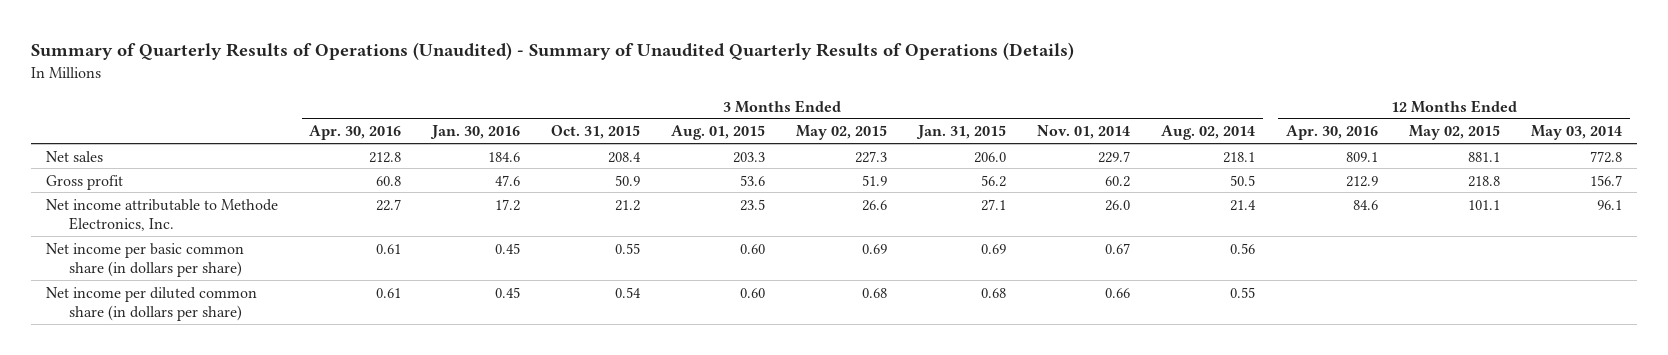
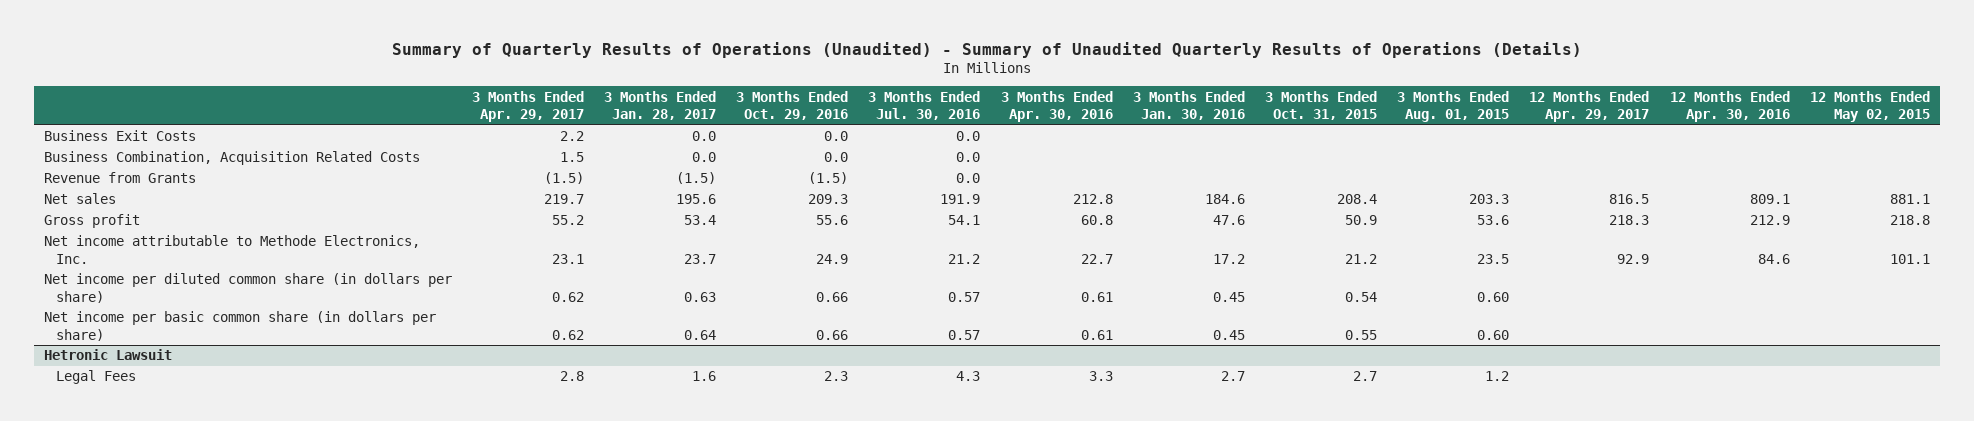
- | 3 Months Ended Apr. 30, 2016 | 3 Months Ended Jan. 30, 2016 | 3 Months Ended Oct. 31, 2015 | 3 Months Ended Aug. 01, 2015 | 3 Months Ended May 02, 2015 | 3 Months Ended Jan. 31, 2015 | 3 Months Ended Nov. 01, 2014 | 3 Months Ended Aug. 02, 2014 | 12 Months Ended Apr. 30, 2016 | 12 Months Ended May 02, 2015 | 12 Months Ended May 03, 2014
+ | 3 Months Ended Apr. 29, 2017 | 3 Months Ended Jan. 28, 2017 | 3 Months Ended Oct. 29, 2016 | 3 Months Ended Jul. 30, 2016 | 3 Months Ended Apr. 30, 2016 | 3 Months Ended Jan. 30, 2016 | 3 Months Ended Oct. 31, 2015 | 3 Months Ended Aug. 01, 2015 | 12 Months Ended Apr. 29, 2017 | 12 Months Ended Apr. 30, 2016 | 12 Months Ended May 02, 2015
+ Business Exit Costs | 2.2 | 0.0 | 0.0 | 0.0 | | | | | | |
+ Business Combination, Acquisition Related Costs | 1.5 | 0.0 | 0.0 | 0.0 | | | | | | |
+ Revenue from Grants | (1.5) | (1.5) | (1.5) | 0.0 | | | | | | |
moved down: Net income per basic common share (in dollars per share) | 0.62 | 0.64 | 0.66 | 0.57 | 0.61 | 0.45 | 0.55 | 0.60 | | |
+ Hetronic Lawsuit
+ Legal Fees | 2.8 | 1.6 | 2.3 | 4.3 | 3.3 | 2.7 | 2.7 | 1.2 | | |

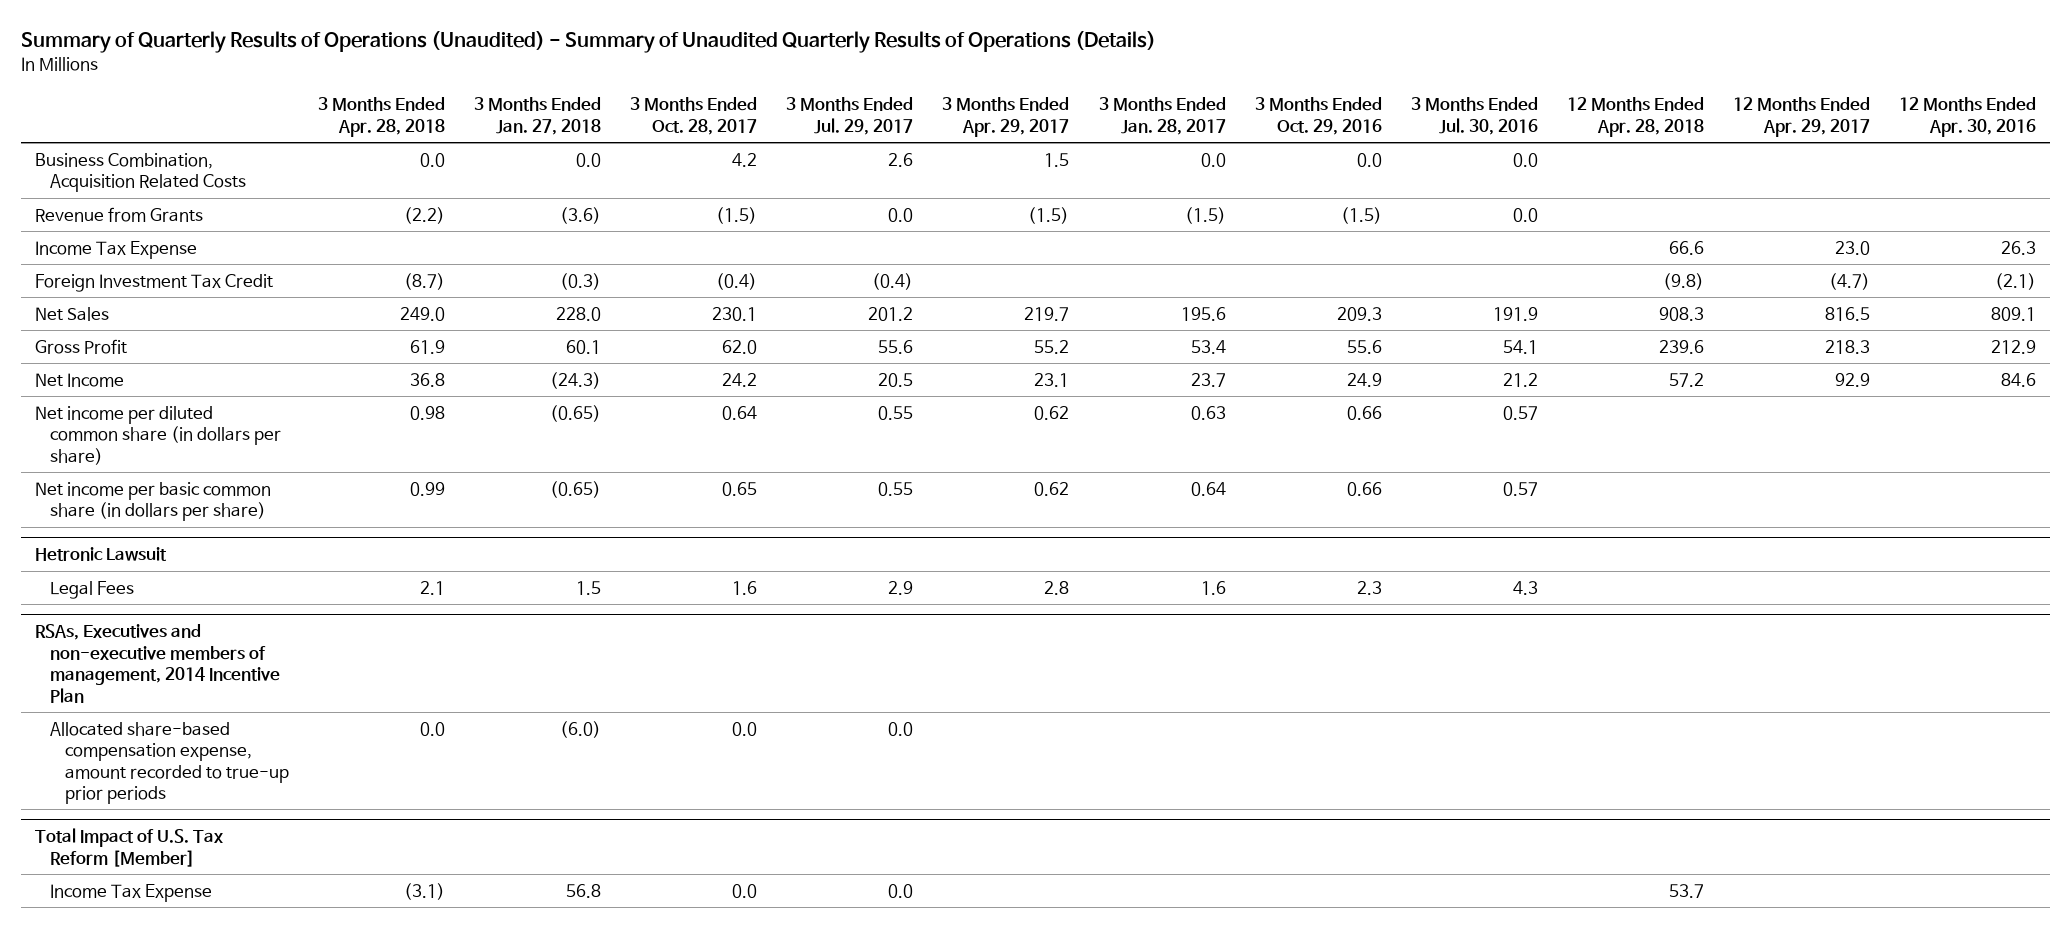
- | 3 Months Ended Apr. 29, 2017 | 3 Months Ended Jan. 28, 2017 | 3 Months Ended Oct. 29, 2016 | 3 Months Ended Jul. 30, 2016 | 3 Months Ended Apr. 30, 2016 | 3 Months Ended Jan. 30, 2016 | 3 Months Ended Oct. 31, 2015 | 3 Months Ended Aug. 01, 2015 | 12 Months Ended Apr. 29, 2017 | 12 Months Ended Apr. 30, 2016 | 12 Months Ended May 02, 2015
+ | 3 Months Ended Apr. 28, 2018 | 3 Months Ended Jan. 27, 2018 | 3 Months Ended Oct. 28, 2017 | 3 Months Ended Jul. 29, 2017 | 3 Months Ended Apr. 29, 2017 | 3 Months Ended Jan. 28, 2017 | 3 Months Ended Oct. 29, 2016 | 3 Months Ended Jul. 30, 2016 | 12 Months Ended Apr. 28, 2018 | 12 Months Ended Apr. 29, 2017 | 12 Months Ended Apr. 30, 2016
- Business Exit Costs | 2.2 | 0.0 | 0.0 | 0.0 | | | | | | |
- Net sales | 219.7 | 195.6 | 209.3 | 191.9 | 212.8 | 184.6 | 208.4 | 203.3 | 816.5 | 809.1 | 881.1
- Gross profit | 55.2 | 53.4 | 55.6 | 54.1 | 60.8 | 47.6 | 50.9 | 53.6 | 218.3 | 212.9 | 218.8
- Net income attributable to Methode Electronics, Inc. | 23.1 | 23.7 | 24.9 | 21.2 | 22.7 | 17.2 | 21.2 | 23.5 | 92.9 | 84.6 | 101.1
+ Income Tax Expense | | | | | | | | | 66.6 | 23.0 | 26.3
+ Foreign Investment Tax Credit | (8.7) | (0.3) | (0.4) | (0.4) | | | | | (9.8) | (4.7) | (2.1)
+ Net Sales | 249.0 | 228.0 | 230.1 | 201.2 | 219.7 | 195.6 | 209.3 | 191.9 | 908.3 | 816.5 | 809.1
+ Gross Profit | 61.9 | 60.1 | 62.0 | 55.6 | 55.2 | 53.4 | 55.6 | 54.1 | 239.6 | 218.3 | 212.9
+ Net Income | 36.8 | (24.3) | 24.2 | 20.5 | 23.1 | 23.7 | 24.9 | 21.2 | 57.2 | 92.9 | 84.6
+ RSAs, Executives and non-executive members of management, 2014 Incentive Plan
+ Allocated share-based compensation expense, amount recorded to true-up prior periods | 0.0 | (6.0) | 0.0 | 0.0 | | | | | | |
+ Total Impact of U.S. Tax Reform [Member]
+ Income Tax Expense | (3.1) | 56.8 | 0.0 | 0.0 | | | | | 53.7 | |

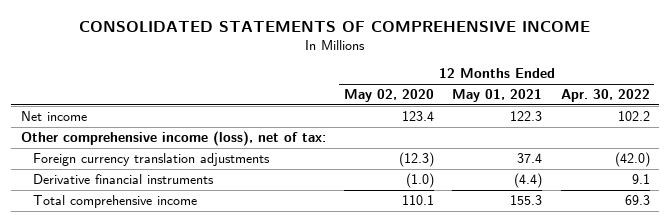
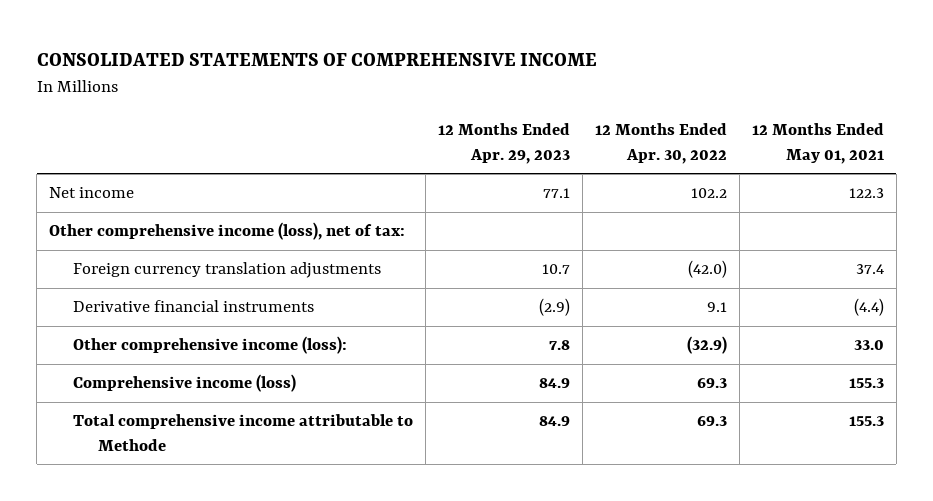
- | 12 Months Ended May 02, 2020 | 12 Months Ended May 01, 2021 | 12 Months Ended Apr. 30, 2022
+ | 12 Months Ended Apr. 29, 2023 | 12 Months Ended Apr. 30, 2022 | 12 Months Ended May 01, 2021
- Total comprehensive income | 110.1 | 155.3 | 69.3
+ Other comprehensive income (loss): | 7.8 | (32.9) | 33.0
+ Comprehensive income (loss) | 84.9 | 69.3 | 155.3
+ Total comprehensive income attributable to Methode | 84.9 | 69.3 | 155.3

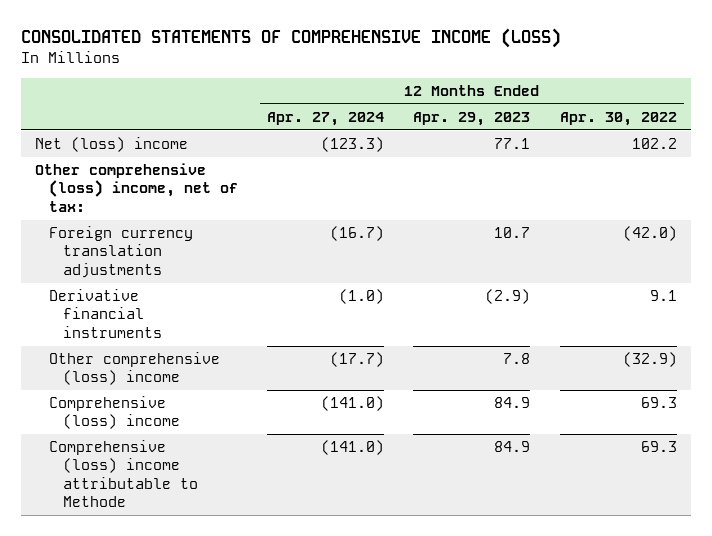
- CONSOLIDATED STATEMENTS OF COMPREHENSIVE INCOME
+ CONSOLIDATED STATEMENTS OF COMPREHENSIVE INCOME (LOSS)
- | 12 Months Ended Apr. 29, 2023 | 12 Months Ended Apr. 30, 2022 | 12 Months Ended May 01, 2021
+ | 12 Months Ended Apr. 27, 2024 | 12 Months Ended Apr. 29, 2023 | 12 Months Ended Apr. 30, 2022
- Net income | 77.1 | 102.2 | 122.3
- Other comprehensive income (loss), net of tax:
+ Net (loss) income | (123.3) | 77.1 | 102.2
+ Other comprehensive (loss) income, net of tax:
- Other comprehensive income (loss): | 7.8 | (32.9) | 33.0
- Comprehensive income (loss) | 84.9 | 69.3 | 155.3
- Total comprehensive income attributable to Methode | 84.9 | 69.3 | 155.3
+ Other comprehensive (loss) income | (17.7) | 7.8 | (32.9)
+ Comprehensive (loss) income | (141.0) | 84.9 | 69.3
+ Comprehensive (loss) income attributable to Methode | (141.0) | 84.9 | 69.3

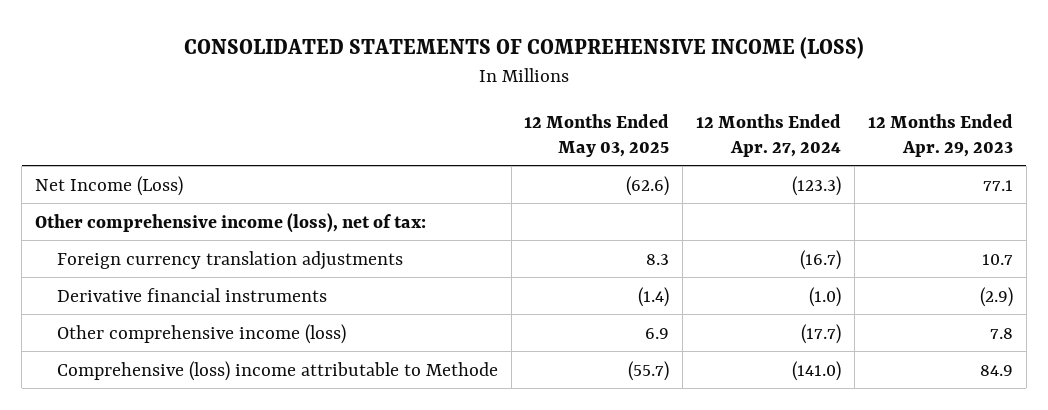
- | 12 Months Ended Apr. 27, 2024 | 12 Months Ended Apr. 29, 2023 | 12 Months Ended Apr. 30, 2022
+ | 12 Months Ended May 03, 2025 | 12 Months Ended Apr. 27, 2024 | 12 Months Ended Apr. 29, 2023
- Net (loss) income | (123.3) | 77.1 | 102.2
- Other comprehensive (loss) income, net of tax:
+ Net Income (Loss) | (62.6) | (123.3) | 77.1
+ Other comprehensive income (loss), net of tax:
- Other comprehensive (loss) income | (17.7) | 7.8 | (32.9)
- Comprehensive (loss) income | (141.0) | 84.9 | 69.3
+ Other comprehensive income (loss) | 6.9 | (17.7) | 7.8

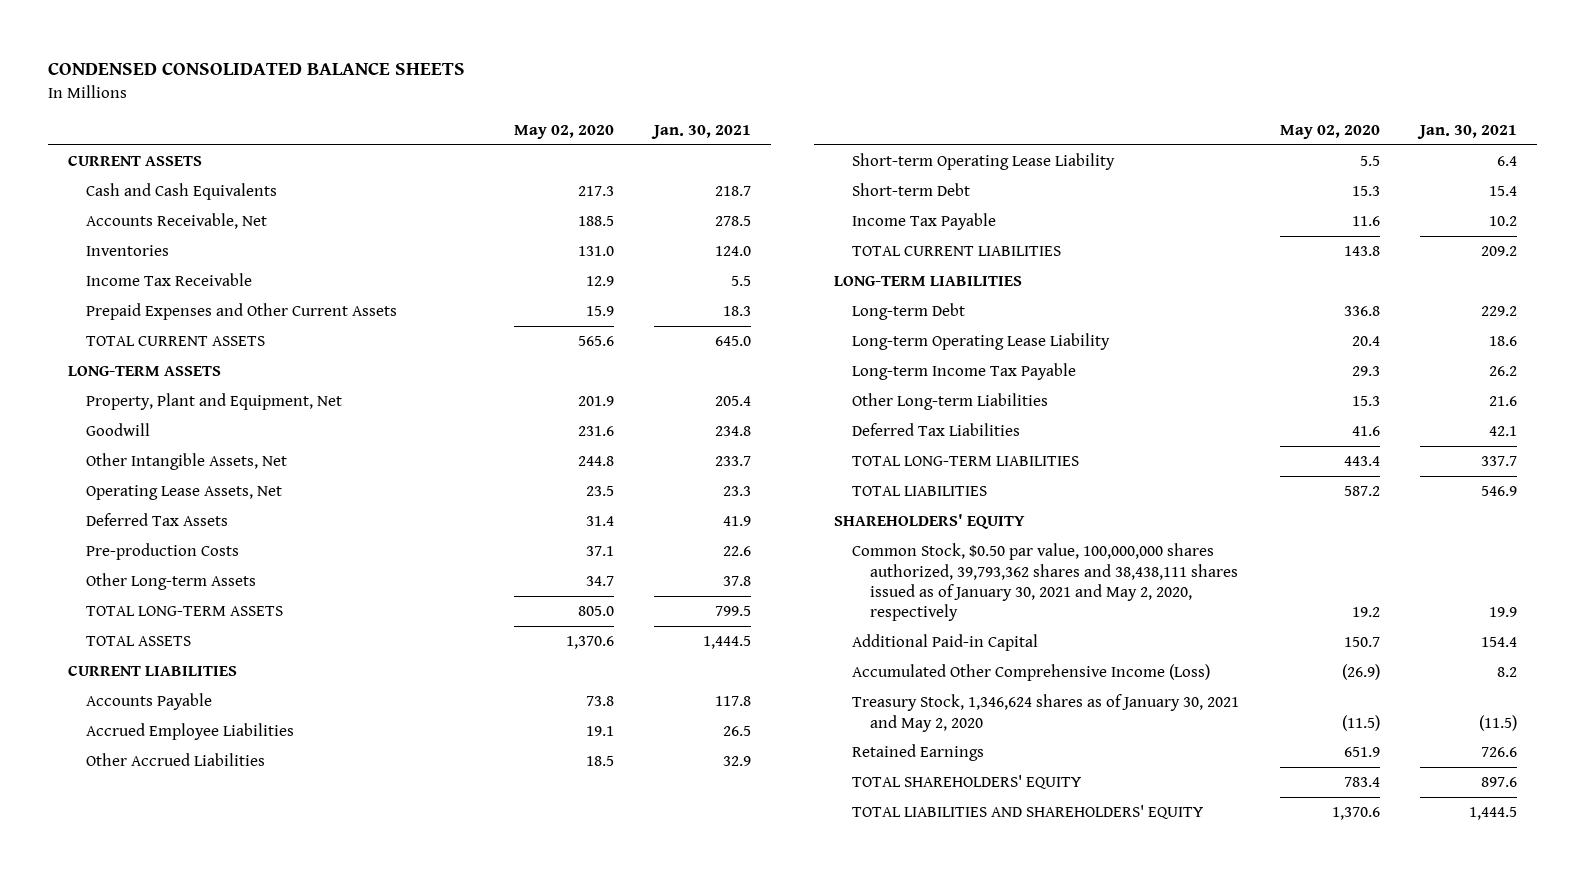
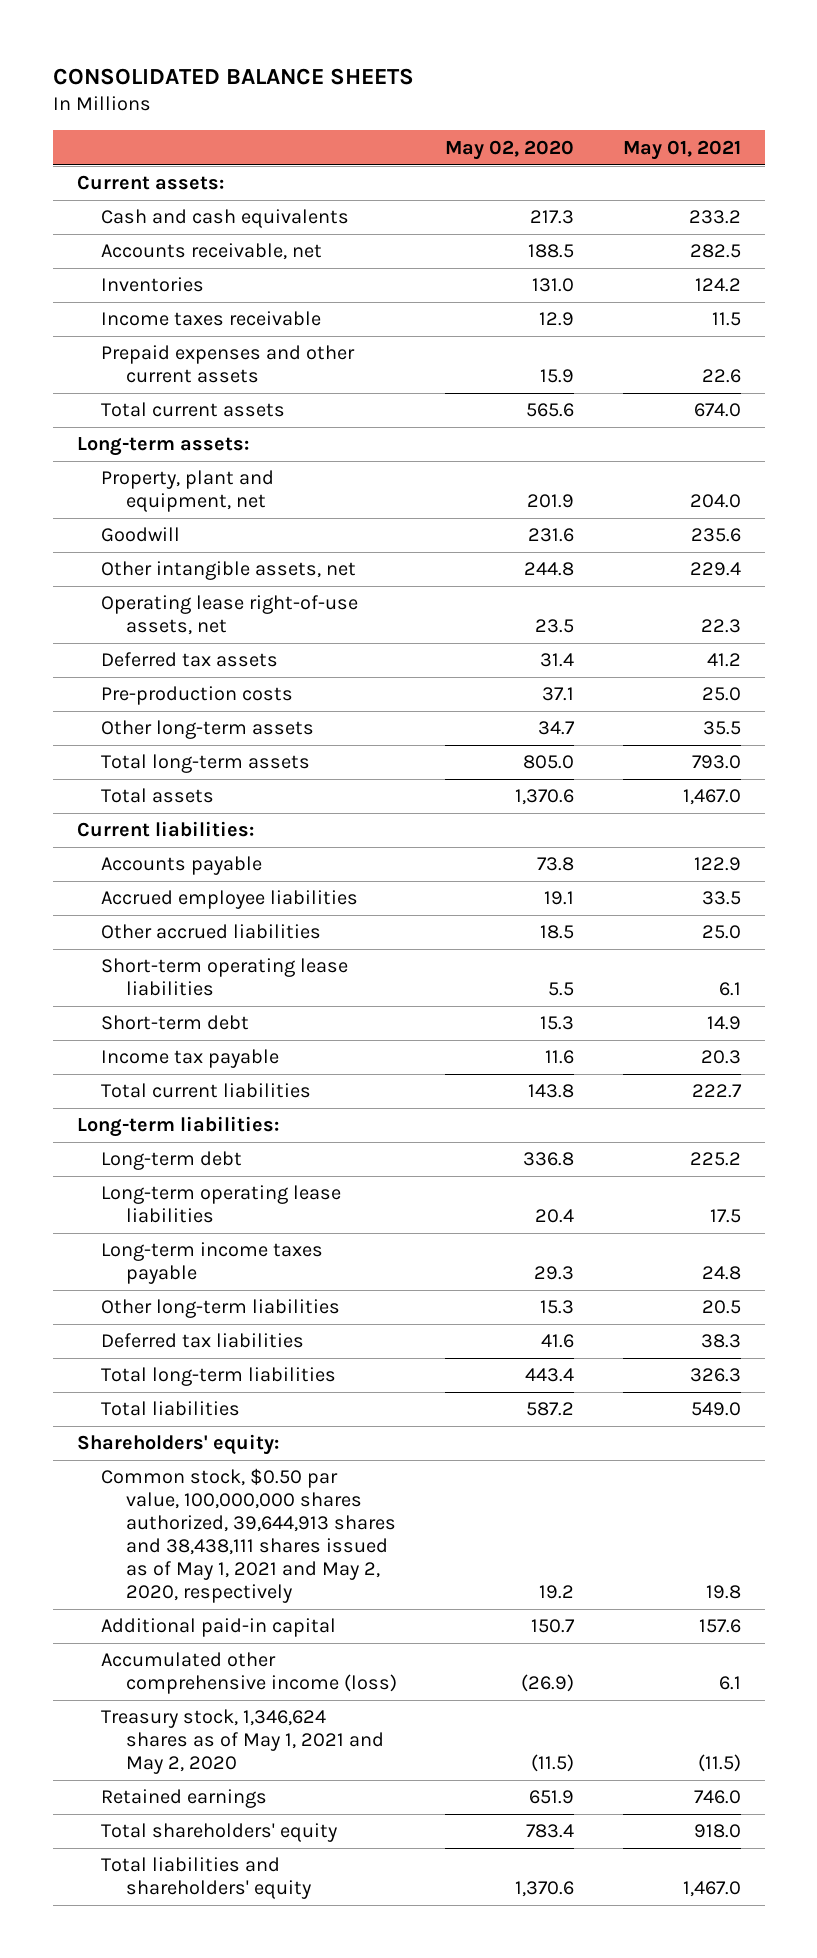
- CONDENSED CONSOLIDATED BALANCE SHEETS
+ CONSOLIDATED BALANCE SHEETS
- | May 02, 2020 | Jan. 30, 2021
+ | May 02, 2020 | May 01, 2021
- CURRENT ASSETS
- Cash and Cash Equivalents | 217.3 | 218.7
- Accounts Receivable, Net | 188.5 | 278.5
+ Current assets:
+ Cash and cash equivalents | 217.3 | 233.2
+ Accounts receivable, net | 188.5 | 282.5
- Income Tax Receivable | 12.9 | 5.5
- Prepaid Expenses and Other Current Assets | 15.9 | 18.3
- TOTAL CURRENT ASSETS | 565.6 | 645.0
- LONG-TERM ASSETS
- Property, Plant and Equipment, Net | 201.9 | 205.4
+ Income taxes receivable | 12.9 | 11.5
+ Prepaid expenses and other current assets | 15.9 | 22.6
+ Total current assets | 565.6 | 674.0
+ Long-term assets:
+ Property, plant and equipment, net | 201.9 | 204.0
- Other Intangible Assets, Net | 244.8 | 233.7
- Operating Lease Assets, Net | 23.5 | 23.3
- Deferred Tax Assets | 31.4 | 41.9
- Pre-production Costs | 37.1 | 22.6
- Other Long-term Assets | 34.7 | 37.8
- TOTAL LONG-TERM ASSETS | 805.0 | 799.5
- TOTAL ASSETS | 1,370.6 | 1,444.5
- CURRENT LIABILITIES
- Accounts Payable | 73.8 | 117.8
- Accrued Employee Liabilities | 19.1 | 26.5
- Other Accrued Liabilities | 18.5 | 32.9
- Short-term Operating Lease Liability | 5.5 | 6.4
- Short-term Debt | 15.3 | 15.4
- Income Tax Payable | 11.6 | 10.2
- TOTAL CURRENT LIABILITIES | 143.8 | 209.2
- LONG-TERM LIABILITIES
- Long-term Debt | 336.8 | 229.2
- Long-term Operating Lease Liability | 20.4 | 18.6
- Long-term Income Tax Payable | 29.3 | 26.2
- Other Long-term Liabilities | 15.3 | 21.6
- Deferred Tax Liabilities | 41.6 | 42.1
- TOTAL LONG-TERM LIABILITIES | 443.4 | 337.7
- TOTAL LIABILITIES | 587.2 | 546.9
- SHAREHOLDERS' EQUITY
- Common Stock, $0.50 par value, 100,000,000 shares authorized, 39,793,362 shares and 38,438,111 shares issued as of January 30, 2021 and May 2, 2020, respectively | 19.2 | 19.9
- Additional Paid-in Capital | 150.7 | 154.4
- Accumulated Other Comprehensive Income (Loss) | (26.9) | 8.2
- Treasury Stock, 1,346,624 shares as of January 30, 2021 and May 2, 2020 | (11.5) | (11.5)
- Retained Earnings | 651.9 | 726.6
- TOTAL SHAREHOLDERS' EQUITY | 783.4 | 897.6
- TOTAL LIABILITIES AND SHAREHOLDERS' EQUITY | 1,370.6 | 1,444.5
+ Other intangible assets, net | 244.8 | 229.4
+ Operating lease right-of-use assets, net | 23.5 | 22.3
+ Deferred tax assets | 31.4 | 41.2
+ Pre-production costs | 37.1 | 25.0
+ Other long-term assets | 34.7 | 35.5
+ Total long-term assets | 805.0 | 793.0
+ Total assets | 1,370.6 | 1,467.0
+ Current liabilities:
+ Accounts payable | 73.8 | 122.9
+ Accrued employee liabilities | 19.1 | 33.5
+ Other accrued liabilities | 18.5 | 25.0
+ Short-term operating lease liabilities | 5.5 | 6.1
+ Short-term debt | 15.3 | 14.9
+ Income tax payable | 11.6 | 20.3
+ Total current liabilities | 143.8 | 222.7
+ Long-term liabilities:
+ Long-term debt | 336.8 | 225.2
+ Long-term operating lease liabilities | 20.4 | 17.5
+ Long-term income taxes payable | 29.3 | 24.8
+ Other long-term liabilities | 15.3 | 20.5
+ Deferred tax liabilities | 41.6 | 38.3
+ Total long-term liabilities | 443.4 | 326.3
+ Total liabilities | 587.2 | 549.0
+ Shareholders' equity:
+ Common stock, $0.50 par value, 100,000,000 shares authorized, 39,644,913 shares and 38,438,111 shares issued as of May 1, 2021 and May 2, 2020, respectively | 19.2 | 19.8
+ Additional paid-in capital | 150.7 | 157.6
+ Accumulated other comprehensive income (loss) | (26.9) | 6.1
+ Treasury stock, 1,346,624 shares as of May 1, 2021 and May 2, 2020 | (11.5) | (11.5)
+ Retained earnings | 651.9 | 746.0
+ Total shareholders' equity | 783.4 | 918.0
+ Total liabilities and shareholders' equity | 1,370.6 | 1,467.0

